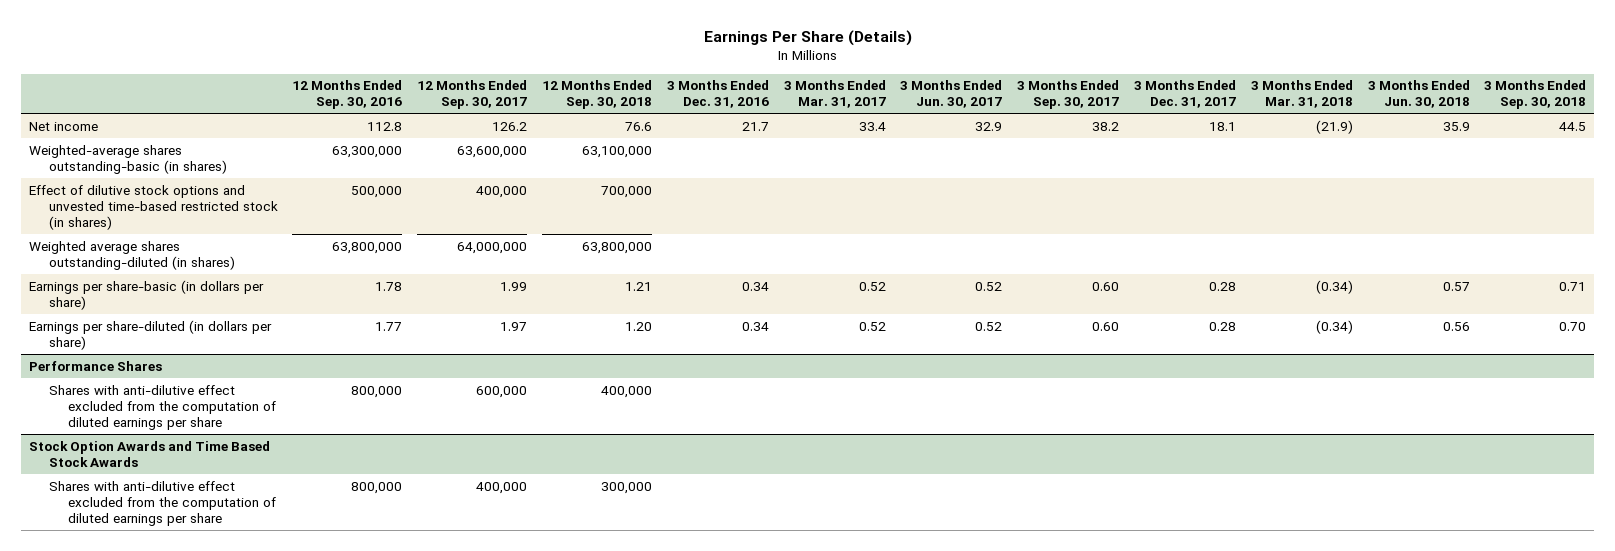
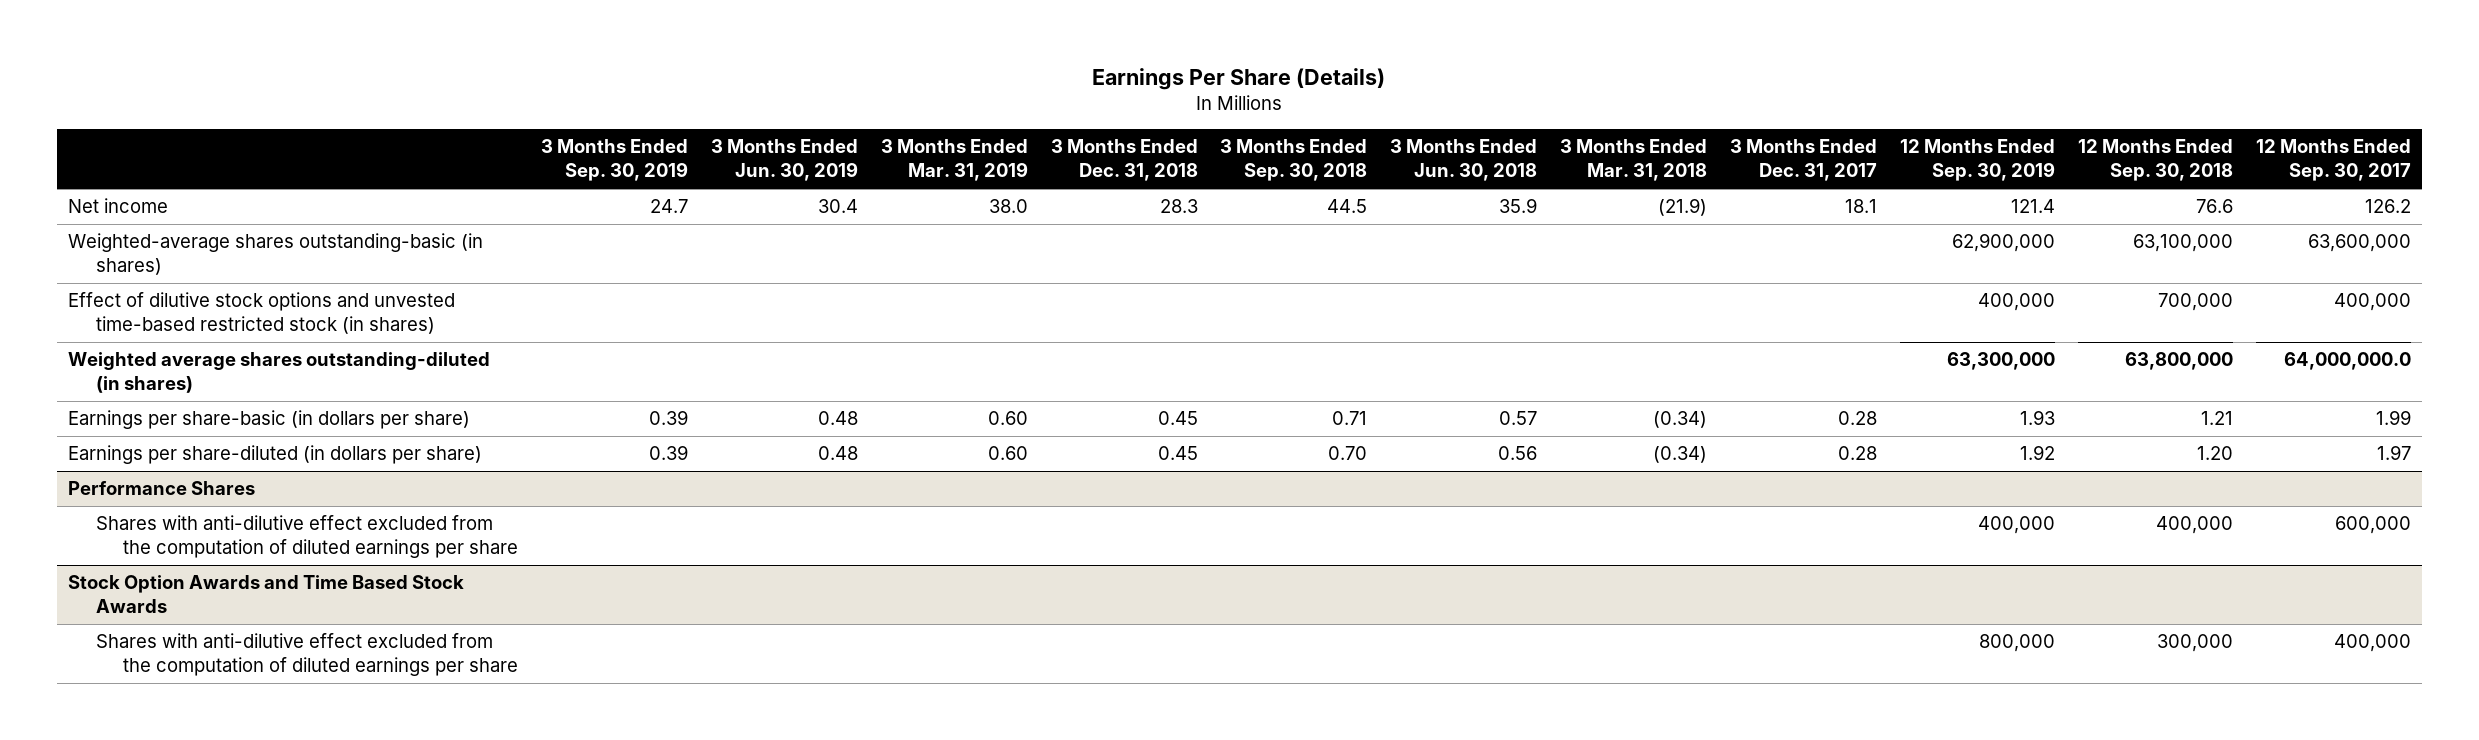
- | 12 Months Ended Sep. 30, 2016 | 12 Months Ended Sep. 30, 2017 | 12 Months Ended Sep. 30, 2018 | 3 Months Ended Dec. 31, 2016 | 3 Months Ended Mar. 31, 2017 | 3 Months Ended Jun. 30, 2017 | 3 Months Ended Sep. 30, 2017 | 3 Months Ended Dec. 31, 2017 | 3 Months Ended Mar. 31, 2018 | 3 Months Ended Jun. 30, 2018 | 3 Months Ended Sep. 30, 2018
+ | 3 Months Ended Sep. 30, 2019 | 3 Months Ended Jun. 30, 2019 | 3 Months Ended Mar. 31, 2019 | 3 Months Ended Dec. 31, 2018 | 3 Months Ended Sep. 30, 2018 | 3 Months Ended Jun. 30, 2018 | 3 Months Ended Mar. 31, 2018 | 3 Months Ended Dec. 31, 2017 | 12 Months Ended Sep. 30, 2019 | 12 Months Ended Sep. 30, 2018 | 12 Months Ended Sep. 30, 2017
- Weighted average shares outstanding-diluted (in shares) | 63,800,000 | 64,000,000 | 63,800,000 | | | | | | | |
+ Weighted average shares outstanding-diluted (in shares) | | | | | | | | | 63,300,000 | 63,800,000 | 64,000,000.0

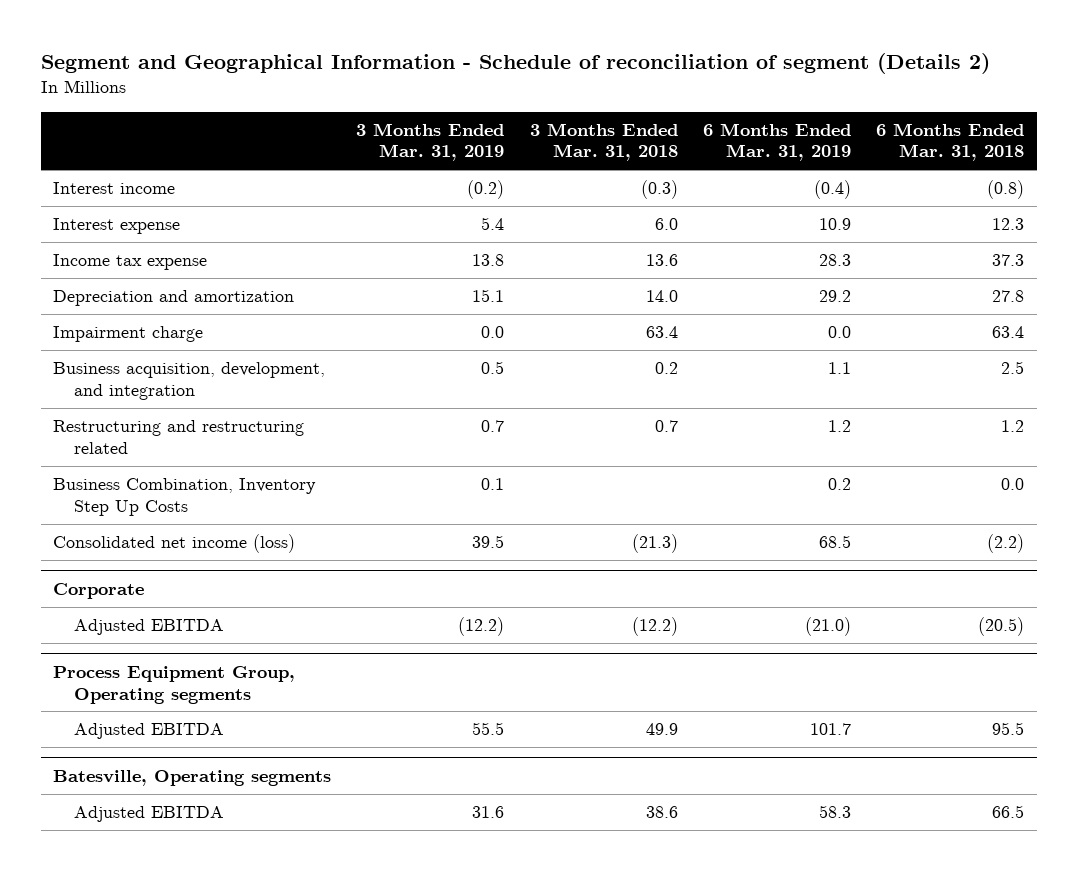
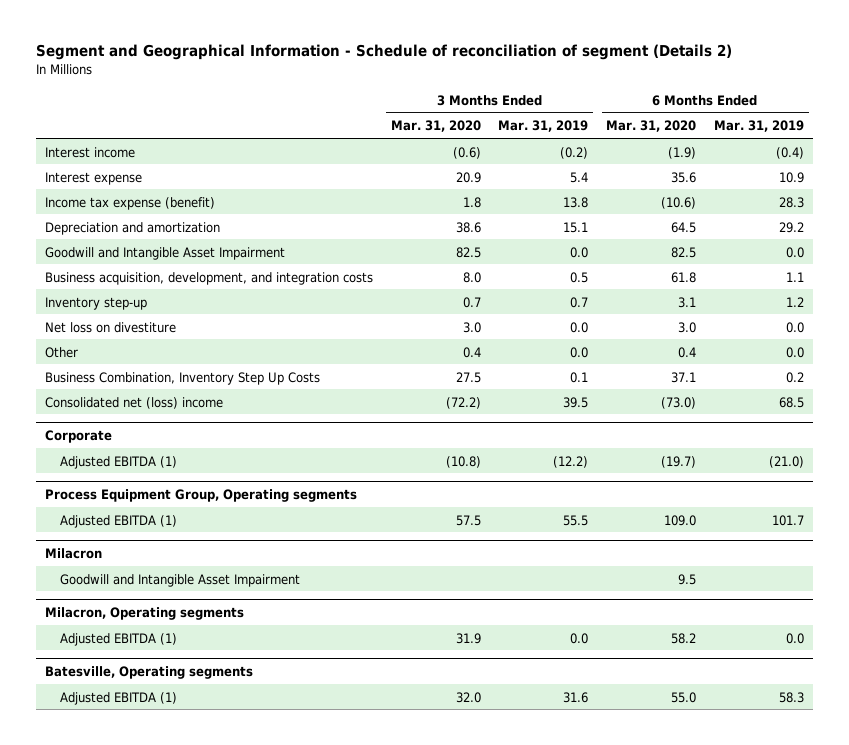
- | 3 Months Ended Mar. 31, 2019 | 3 Months Ended Mar. 31, 2018 | 6 Months Ended Mar. 31, 2019 | 6 Months Ended Mar. 31, 2018
+ | 3 Months Ended Mar. 31, 2020 | 3 Months Ended Mar. 31, 2019 | 6 Months Ended Mar. 31, 2020 | 6 Months Ended Mar. 31, 2019
- Income tax expense | 13.8 | 13.6 | 28.3 | 37.3
+ Income tax expense (benefit) | 1.8 | 13.8 | (10.6) | 28.3
- Impairment charge | 0.0 | 63.4 | 0.0 | 63.4
- Business acquisition, development, and integration | 0.5 | 0.2 | 1.1 | 2.5
- Restructuring and restructuring related | 0.7 | 0.7 | 1.2 | 1.2
+ Goodwill and Intangible Asset Impairment | 82.5 | 0.0 | 82.5 | 0.0
+ Business acquisition, development, and integration costs | 8.0 | 0.5 | 61.8 | 1.1
+ Inventory step-up | 0.7 | 0.7 | 3.1 | 1.2
+ Net loss on divestiture | 3.0 | 0.0 | 3.0 | 0.0
+ Other | 0.4 | 0.0 | 0.4 | 0.0
- Consolidated net income (loss) | 39.5 | (21.3) | 68.5 | (2.2)
+ Consolidated net (loss) income | (72.2) | 39.5 | (73.0) | 68.5
@ Corporate
- Adjusted EBITDA | (12.2) | (12.2) | (21.0) | (20.5)
+ Adjusted EBITDA (1) | (10.8) | (12.2) | (19.7) | (21.0)
@ Process Equipment Group, Operating segments
- Adjusted EBITDA | 55.5 | 49.9 | 101.7 | 95.5
+ Adjusted EBITDA (1) | 57.5 | 55.5 | 109.0 | 101.7
+ Milacron
+ Goodwill and Intangible Asset Impairment | | | 9.5 |
+ Milacron, Operating segments
+ Adjusted EBITDA (1) | 31.9 | 0.0 | 58.2 | 0.0
@ Batesville, Operating segments
- Adjusted EBITDA | 31.6 | 38.6 | 58.3 | 66.5
+ Adjusted EBITDA (1) | 32.0 | 31.6 | 55.0 | 58.3

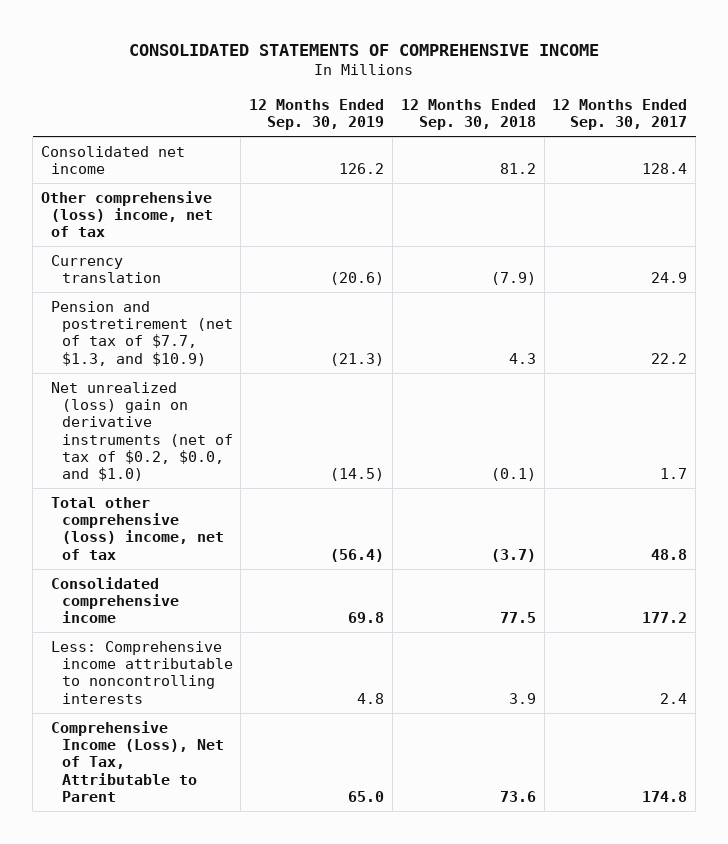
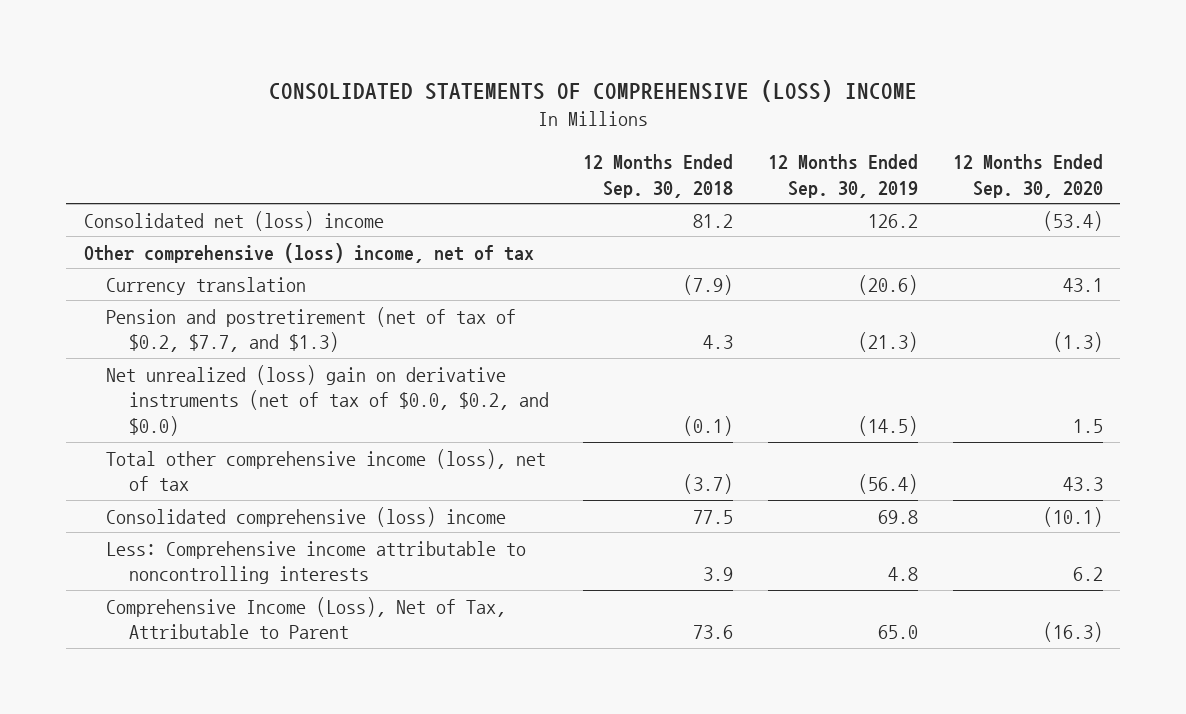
- CONSOLIDATED STATEMENTS OF COMPREHENSIVE INCOME
+ CONSOLIDATED STATEMENTS OF COMPREHENSIVE (LOSS) INCOME
- | 12 Months Ended Sep. 30, 2019 | 12 Months Ended Sep. 30, 2018 | 12 Months Ended Sep. 30, 2017
+ | 12 Months Ended Sep. 30, 2018 | 12 Months Ended Sep. 30, 2019 | 12 Months Ended Sep. 30, 2020
- Consolidated net income | 126.2 | 81.2 | 128.4
+ Consolidated net (loss) income | 81.2 | 126.2 | (53.4)
- Pension and postretirement (net of tax of $7.7, $1.3, and $10.9) | (21.3) | 4.3 | 22.2
- Net unrealized (loss) gain on derivative instruments (net of tax of $0.2, $0.0, and $1.0) | (14.5) | (0.1) | 1.7
- Total other comprehensive (loss) income, net of tax | (56.4) | (3.7) | 48.8
- Consolidated comprehensive income | 69.8 | 77.5 | 177.2
+ Pension and postretirement (net of tax of $0.2, $7.7, and $1.3) | 4.3 | (21.3) | (1.3)
+ Net unrealized (loss) gain on derivative instruments (net of tax of $0.0, $0.2, and $0.0) | (0.1) | (14.5) | 1.5
+ Total other comprehensive income (loss), net of tax | (3.7) | (56.4) | 43.3
+ Consolidated comprehensive (loss) income | 77.5 | 69.8 | (10.1)

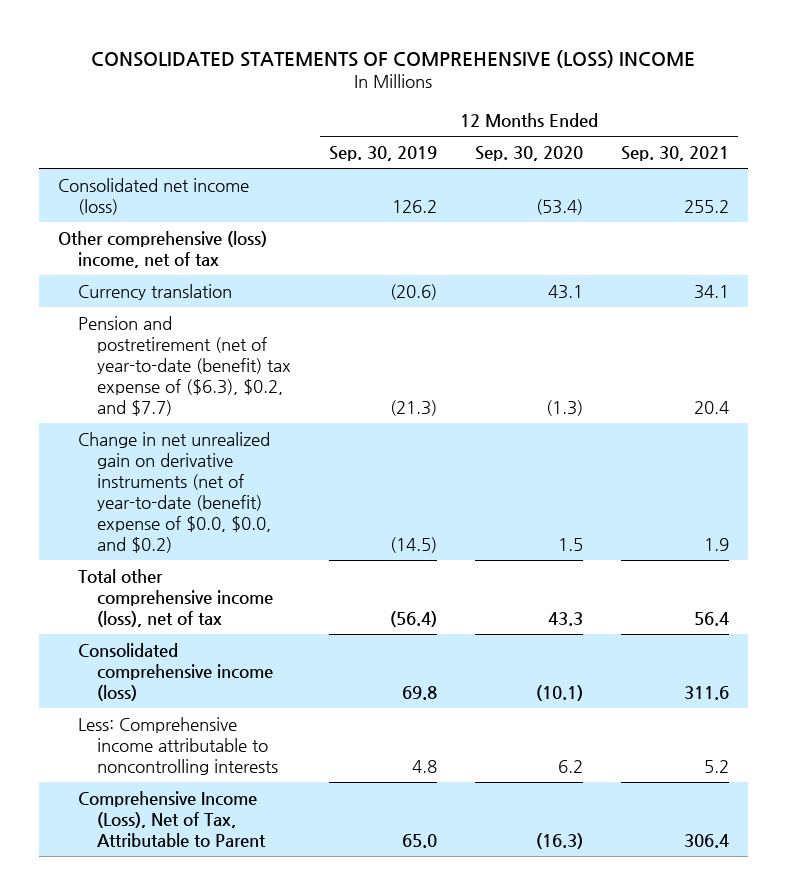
- | 12 Months Ended Sep. 30, 2018 | 12 Months Ended Sep. 30, 2019 | 12 Months Ended Sep. 30, 2020
+ | 12 Months Ended Sep. 30, 2019 | 12 Months Ended Sep. 30, 2020 | 12 Months Ended Sep. 30, 2021
- Consolidated net (loss) income | 81.2 | 126.2 | (53.4)
+ Consolidated net income (loss) | 126.2 | (53.4) | 255.2
- Pension and postretirement (net of tax of $0.2, $7.7, and $1.3) | 4.3 | (21.3) | (1.3)
- Net unrealized (loss) gain on derivative instruments (net of tax of $0.0, $0.2, and $0.0) | (0.1) | (14.5) | 1.5
+ Pension and postretirement (net of year-to-date (benefit) tax expense of ($6.3), $0.2, and $7.7) | (21.3) | (1.3) | 20.4
+ Change in net unrealized gain on derivative instruments (net of year-to-date (benefit) expense of $0.0, $0.0, and $0.2) | (14.5) | 1.5 | 1.9
- Consolidated comprehensive (loss) income | 77.5 | 69.8 | (10.1)
+ Consolidated comprehensive income (loss) | 69.8 | (10.1) | 311.6

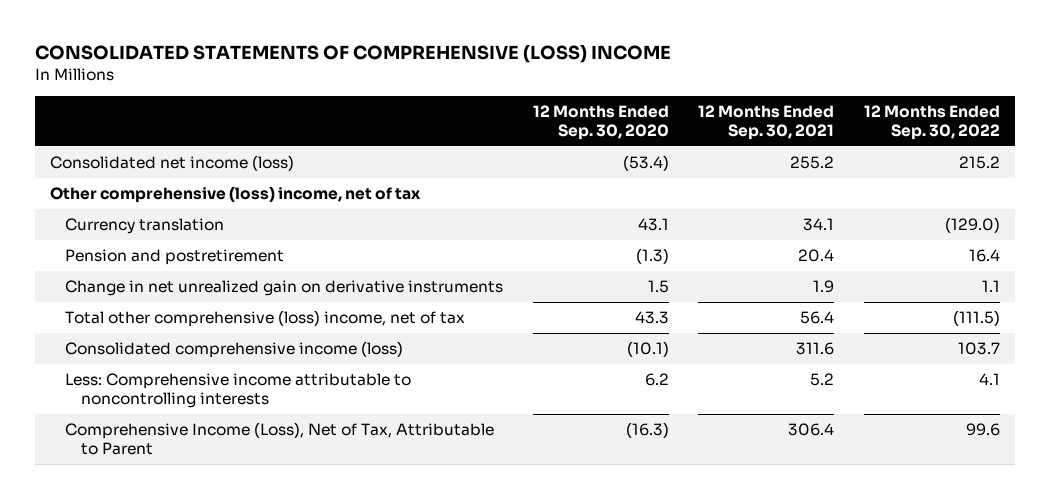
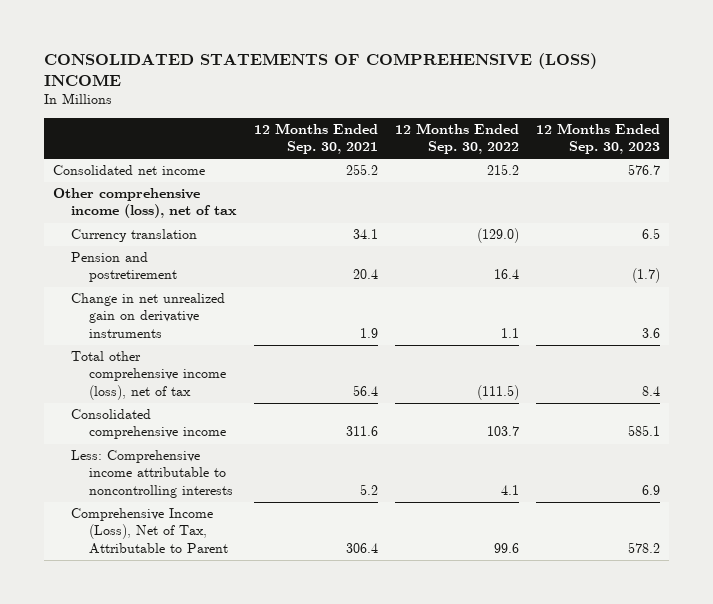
- | 12 Months Ended Sep. 30, 2020 | 12 Months Ended Sep. 30, 2021 | 12 Months Ended Sep. 30, 2022
+ | 12 Months Ended Sep. 30, 2021 | 12 Months Ended Sep. 30, 2022 | 12 Months Ended Sep. 30, 2023
- Consolidated net income (loss) | (53.4) | 255.2 | 215.2
- Other comprehensive (loss) income, net of tax
+ Consolidated net income | 255.2 | 215.2 | 576.7
+ Other comprehensive income (loss), net of tax
- Total other comprehensive (loss) income, net of tax | 43.3 | 56.4 | (111.5)
- Consolidated comprehensive income (loss) | (10.1) | 311.6 | 103.7
+ Total other comprehensive income (loss), net of tax | 56.4 | (111.5) | 8.4
+ Consolidated comprehensive income | 311.6 | 103.7 | 585.1

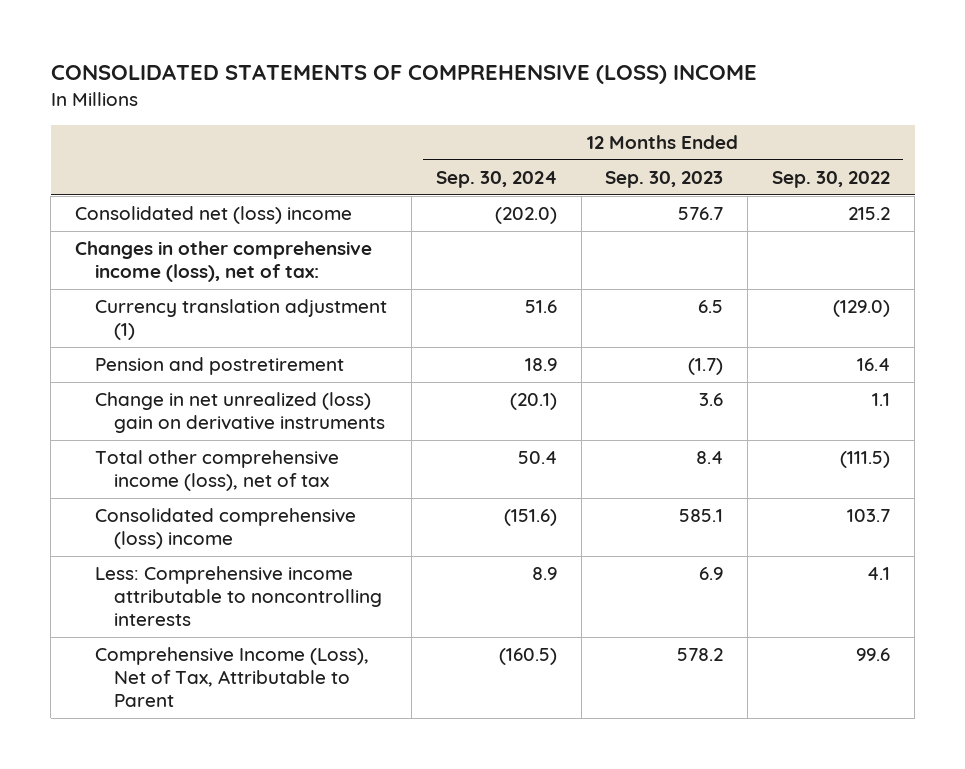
- | 12 Months Ended Sep. 30, 2021 | 12 Months Ended Sep. 30, 2022 | 12 Months Ended Sep. 30, 2023
+ | 12 Months Ended Sep. 30, 2024 | 12 Months Ended Sep. 30, 2023 | 12 Months Ended Sep. 30, 2022
- Consolidated net income | 255.2 | 215.2 | 576.7
- Other comprehensive income (loss), net of tax
- Currency translation | 34.1 | (129.0) | 6.5
+ Consolidated net (loss) income | (202.0) | 576.7 | 215.2
+ Changes in other comprehensive income (loss), net of tax:
+ Currency translation adjustment (1) | 51.6 | 6.5 | (129.0)
- Change in net unrealized gain on derivative instruments | 1.9 | 1.1 | 3.6
+ Change in net unrealized (loss) gain on derivative instruments | (20.1) | 3.6 | 1.1
- Consolidated comprehensive income | 311.6 | 103.7 | 585.1
+ Consolidated comprehensive (loss) income | (151.6) | 585.1 | 103.7

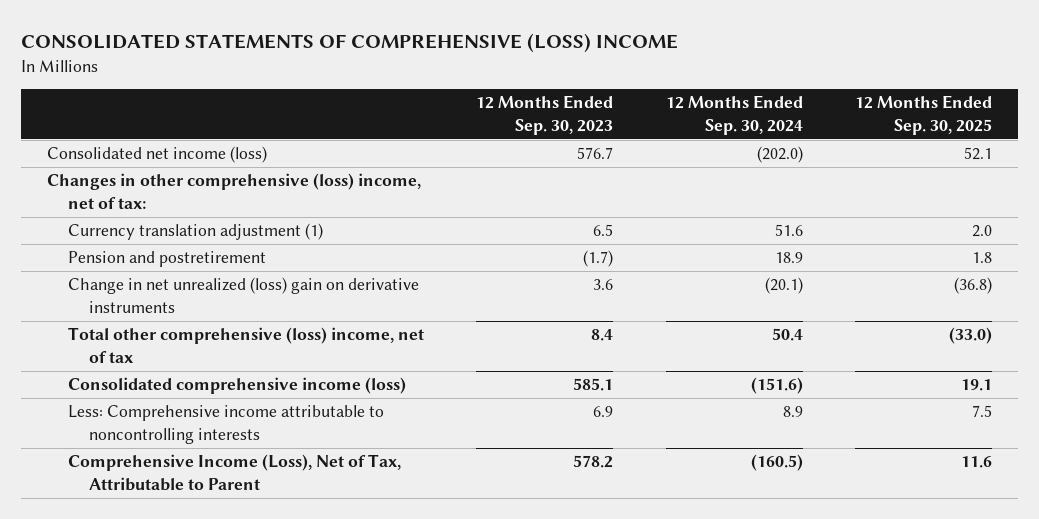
- | 12 Months Ended Sep. 30, 2024 | 12 Months Ended Sep. 30, 2023 | 12 Months Ended Sep. 30, 2022
+ | 12 Months Ended Sep. 30, 2023 | 12 Months Ended Sep. 30, 2024 | 12 Months Ended Sep. 30, 2025
- Consolidated net (loss) income | (202.0) | 576.7 | 215.2
- Changes in other comprehensive income (loss), net of tax:
+ Consolidated net income (loss) | 576.7 | (202.0) | 52.1
+ Changes in other comprehensive (loss) income, net of tax:
- Total other comprehensive income (loss), net of tax | 50.4 | 8.4 | (111.5)
- Consolidated comprehensive (loss) income | (151.6) | 585.1 | 103.7
+ Total other comprehensive (loss) income, net of tax | 8.4 | 50.4 | (33.0)
+ Consolidated comprehensive income (loss) | 585.1 | (151.6) | 19.1

